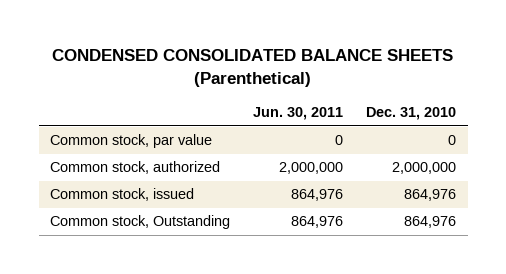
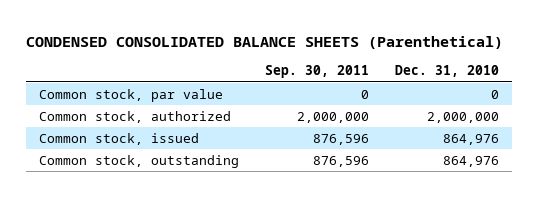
- | Jun. 30, 2011 | Dec. 31, 2010
+ | Sep. 30, 2011 | Dec. 31, 2010
- Common stock, Outstanding | 864,976 | 864,976
+ Common stock, outstanding | 876,596 | 864,976

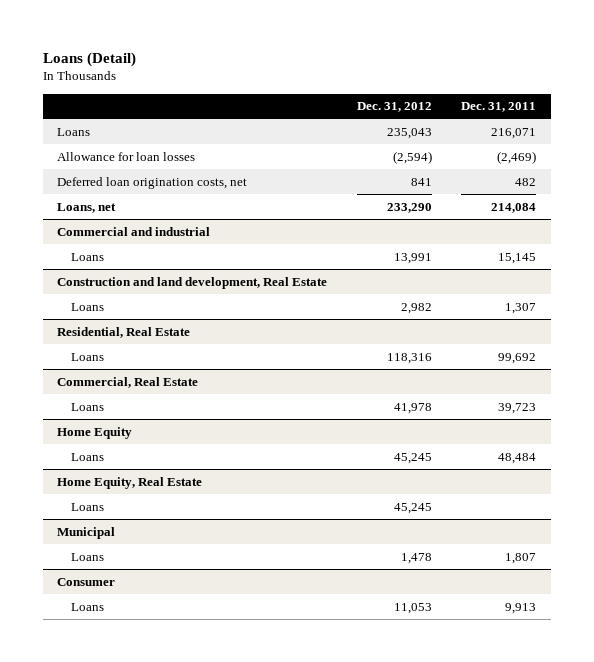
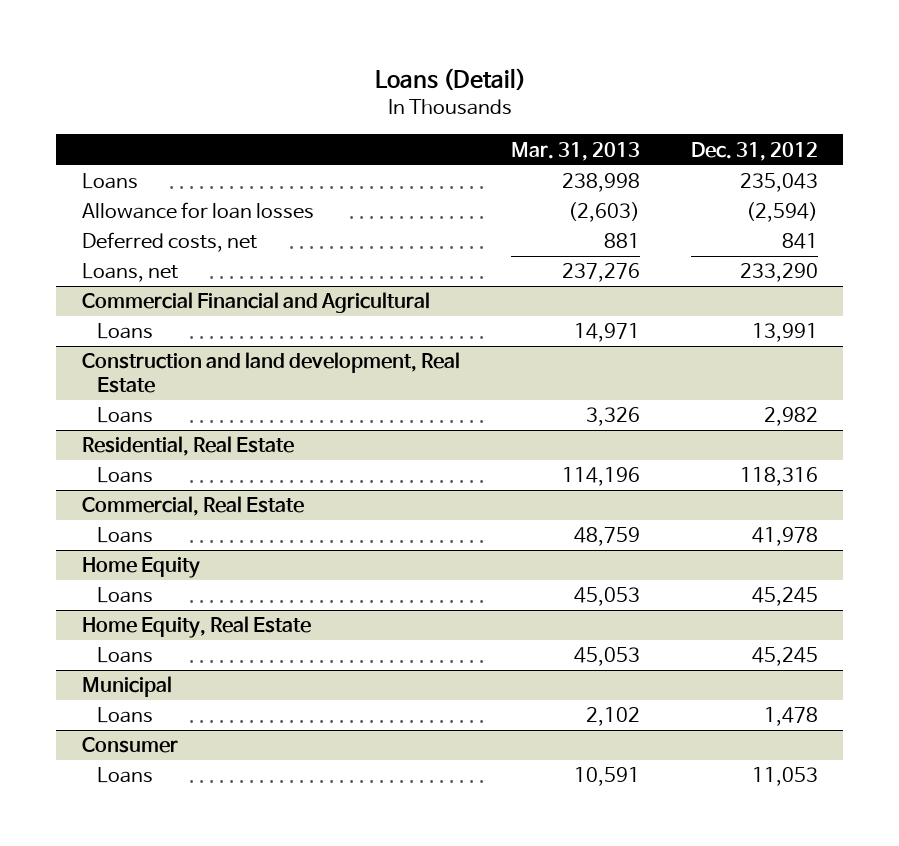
- | Dec. 31, 2012 | Dec. 31, 2011
+ | Mar. 31, 2013 | Dec. 31, 2012
- Deferred loan origination costs, net | 841 | 482
+ Deferred costs, net | 881 | 841
- Commercial and industrial
+ Commercial Financial and Agricultural

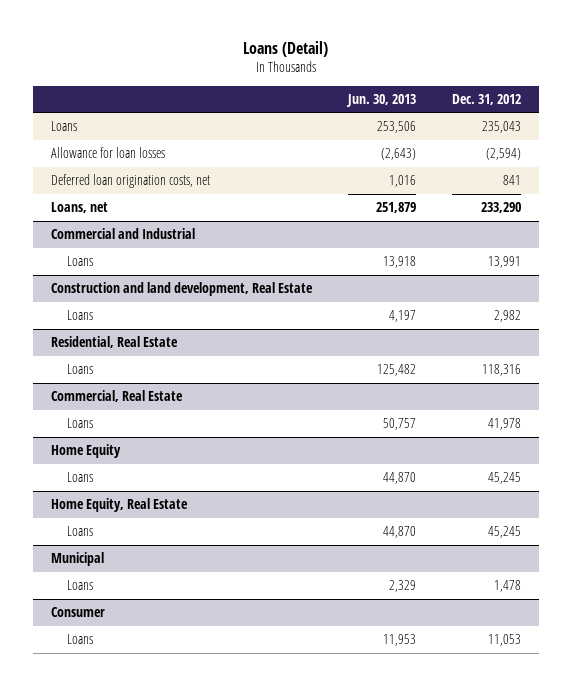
- | Mar. 31, 2013 | Dec. 31, 2012
+ | Jun. 30, 2013 | Dec. 31, 2012
- Deferred costs, net | 881 | 841
+ Deferred loan origination costs, net | 1,016 | 841
- Commercial Financial and Agricultural
+ Commercial and Industrial

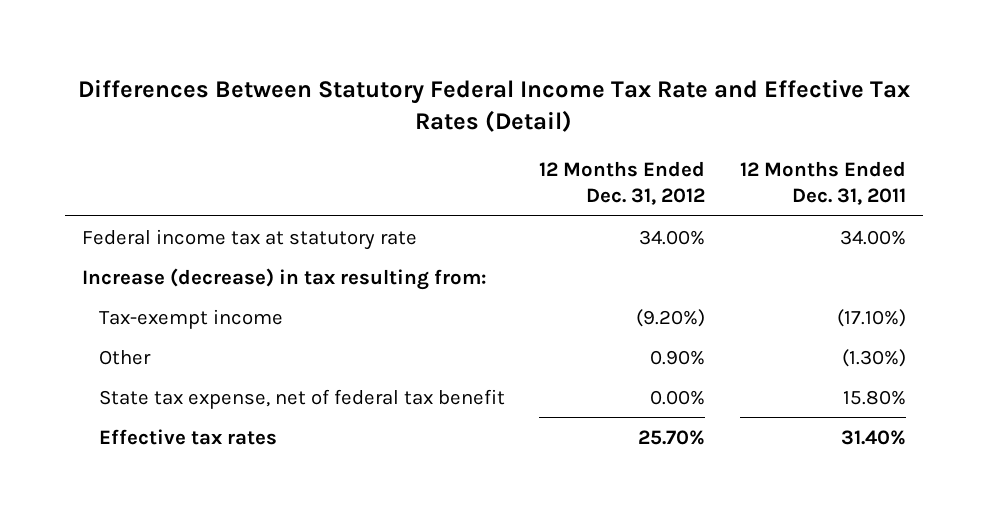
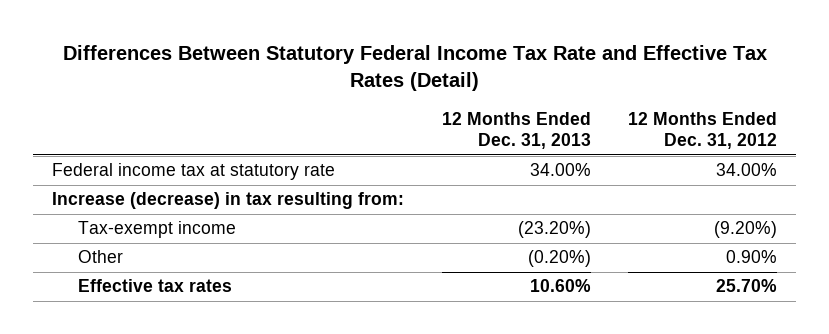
- | 12 Months Ended Dec. 31, 2012 | 12 Months Ended Dec. 31, 2011
+ | 12 Months Ended Dec. 31, 2013 | 12 Months Ended Dec. 31, 2012
- State tax expense, net of federal tax benefit | 0.00% | 15.80%

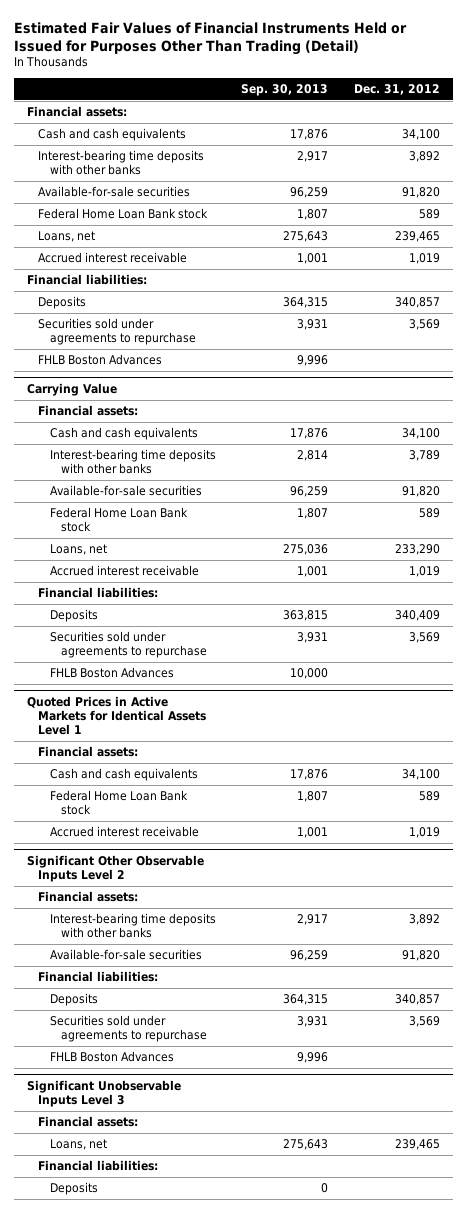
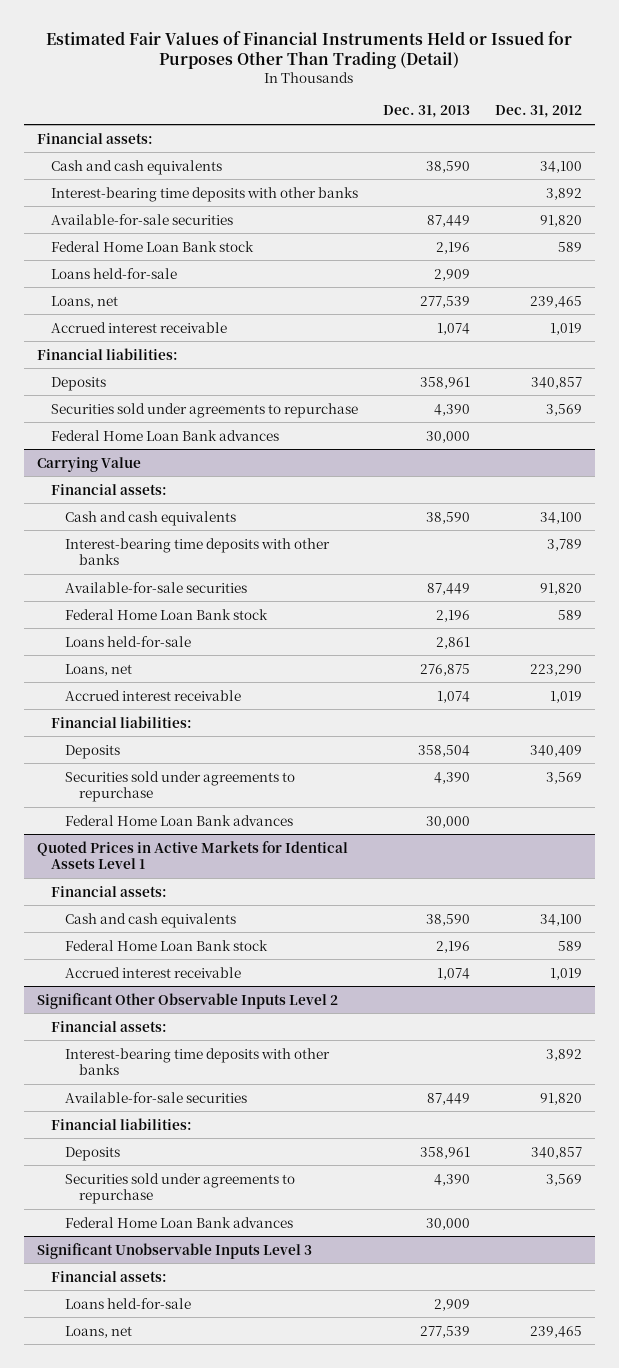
- | Sep. 30, 2013 | Dec. 31, 2012
+ | Dec. 31, 2013 | Dec. 31, 2012
+ Loans held-for-sale | 2,909 |
- FHLB Boston Advances | 9,996 |
+ Federal Home Loan Bank advances | 30,000 |
@ Carrying Value
- Loans, net | 275,036 | 233,290
+ Loans held-for-sale | 2,861 |
+ Loans, net | 276,875 | 223,290
- FHLB Boston Advances | 10,000 |
+ Federal Home Loan Bank advances | 30,000 |
@ Significant Other Observable Inputs Level 2
- FHLB Boston Advances | 9,996 |
+ Federal Home Loan Bank advances | 30,000 |
@ Significant Unobservable Inputs Level 3
+ Loans held-for-sale | 2,909 |
- Financial liabilities:
- Deposits | 0 |

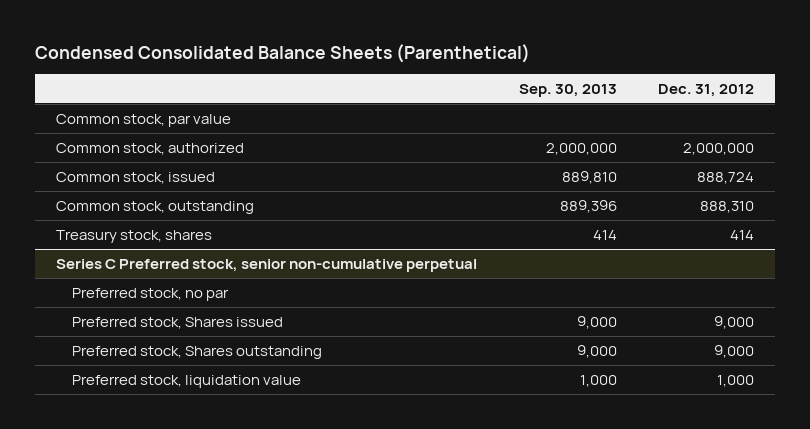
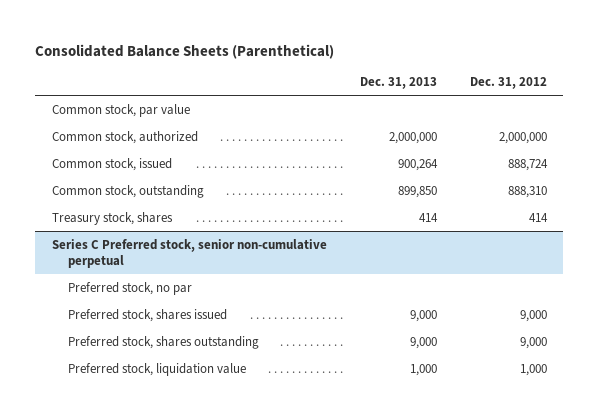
- Condensed Consolidated Balance Sheets (Parenthetical)
+ Consolidated Balance Sheets (Parenthetical)
- | Sep. 30, 2013 | Dec. 31, 2012
+ | Dec. 31, 2013 | Dec. 31, 2012
@ Series C Preferred stock, senior non-cumulative perpetual
- Preferred stock, Shares issued | 9,000 | 9,000
- Preferred stock, Shares outstanding | 9,000 | 9,000
+ Preferred stock, shares issued | 9,000 | 9,000
+ Preferred stock, shares outstanding | 9,000 | 9,000

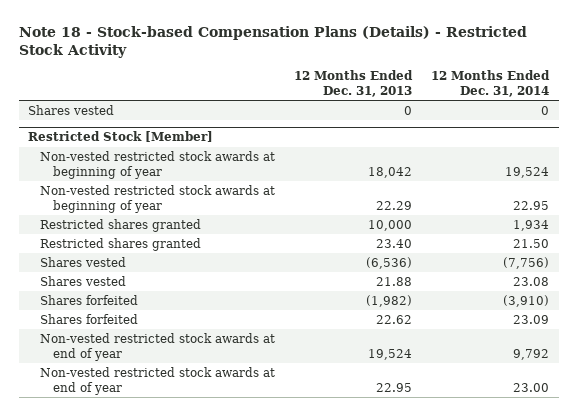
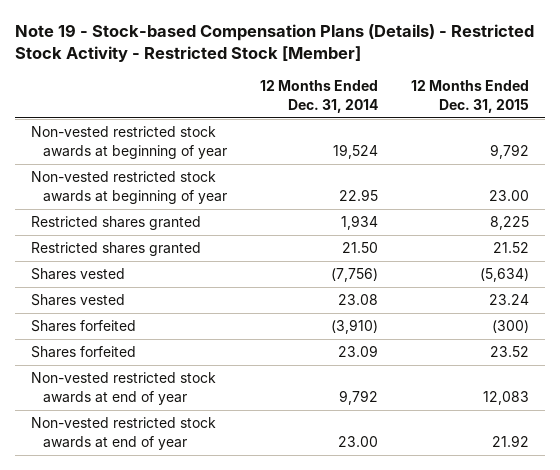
- Note 18 - Stock-based Compensation Plans (Details) - Restricted Stock Activity
+ Note 19 - Stock-based Compensation Plans (Details) - Restricted Stock Activity - Restricted Stock [Member]
- | 12 Months Ended Dec. 31, 2013 | 12 Months Ended Dec. 31, 2014
+ | 12 Months Ended Dec. 31, 2014 | 12 Months Ended Dec. 31, 2015
- Shares vested | 0 | 0
- Restricted Stock [Member]

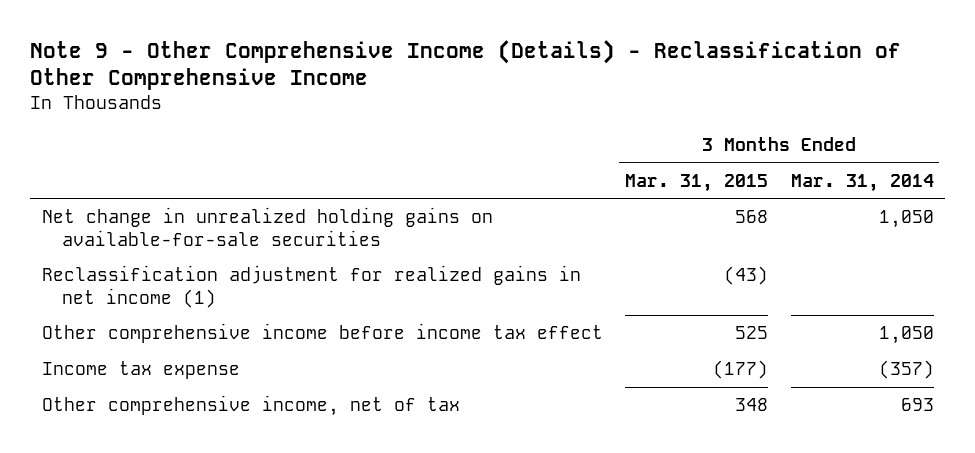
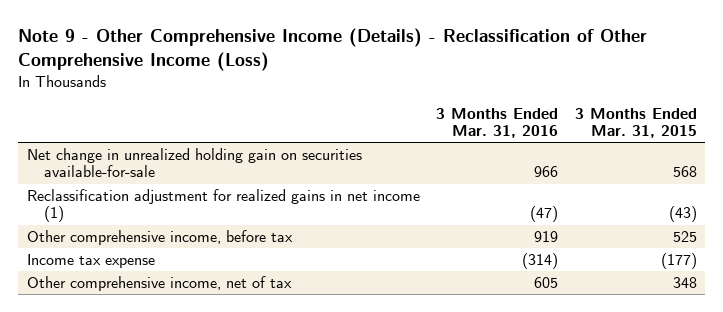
- Note 9 - Other Comprehensive Income (Details) - Reclassification of Other Comprehensive Income
+ Note 9 - Other Comprehensive Income (Details) - Reclassification of Other Comprehensive Income (Loss)
- | 3 Months Ended Mar. 31, 2015 | 3 Months Ended Mar. 31, 2014
+ | 3 Months Ended Mar. 31, 2016 | 3 Months Ended Mar. 31, 2015
- Net change in unrealized holding gains on available-for-sale securities | 568 | 1,050
+ Net change in unrealized holding gain on securities available-for-sale | 966 | 568
- Other comprehensive income before income tax effect | 525 | 1,050
+ Other comprehensive income, before tax | 919 | 525

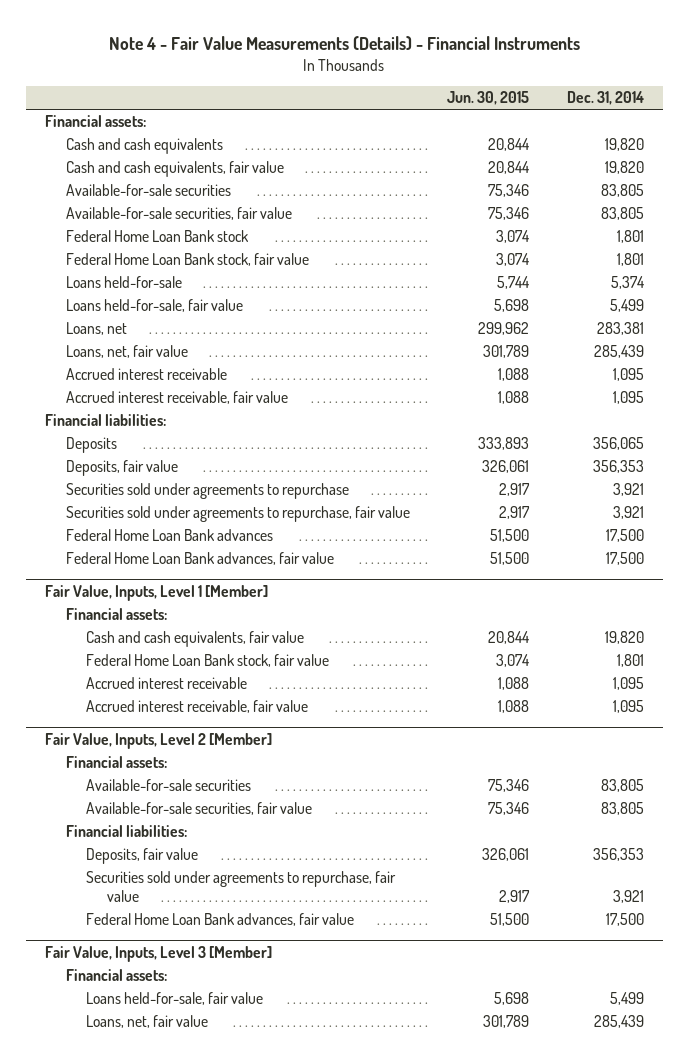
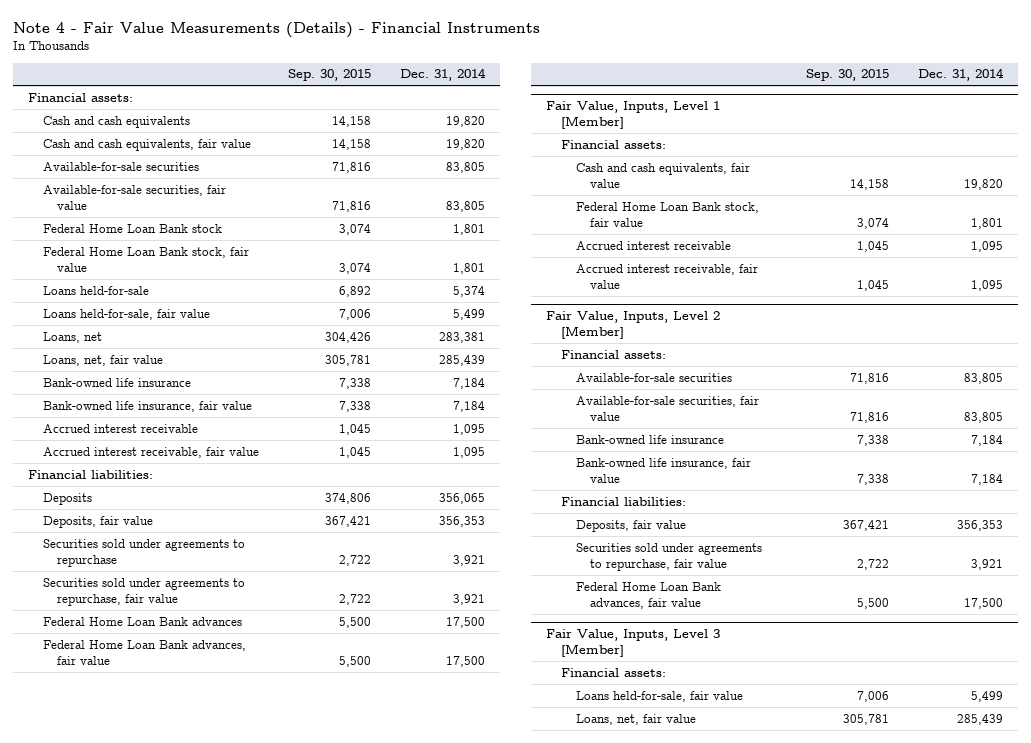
- | Jun. 30, 2015 | Dec. 31, 2014
+ | Sep. 30, 2015 | Dec. 31, 2014
+ Bank-owned life insurance | 7,338 | 7,184
+ Bank-owned life insurance, fair value | 7,338 | 7,184
@ Fair Value, Inputs, Level 2 [Member]
+ Bank-owned life insurance | 7,338 | 7,184
+ Bank-owned life insurance, fair value | 7,338 | 7,184

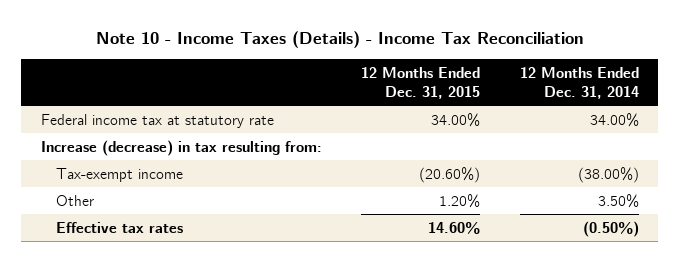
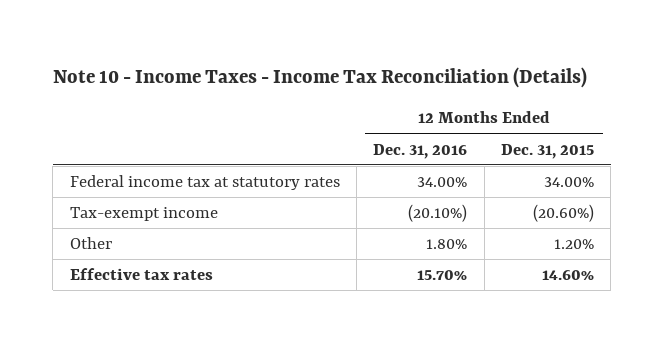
- Note 10 - Income Taxes (Details) - Income Tax Reconciliation
+ Note 10 - Income Taxes - Income Tax Reconciliation (Details)
- | 12 Months Ended Dec. 31, 2015 | 12 Months Ended Dec. 31, 2014
+ | 12 Months Ended Dec. 31, 2016 | 12 Months Ended Dec. 31, 2015
- Federal income tax at statutory rate | 34.00% | 34.00%
- Increase (decrease) in tax resulting from:
+ Federal income tax at statutory rates | 34.00% | 34.00%

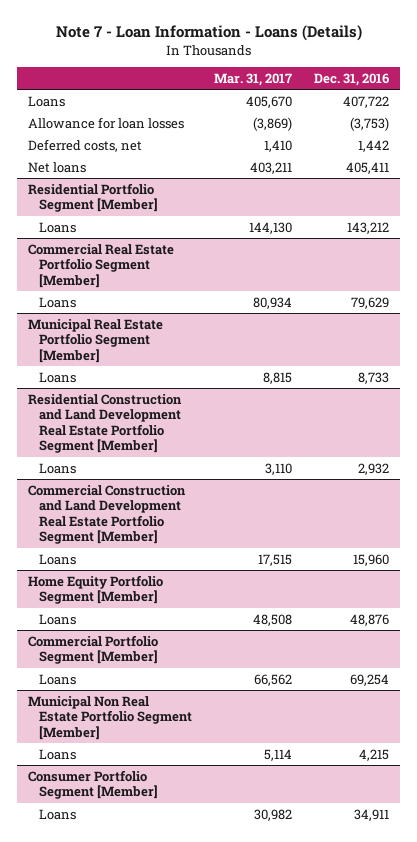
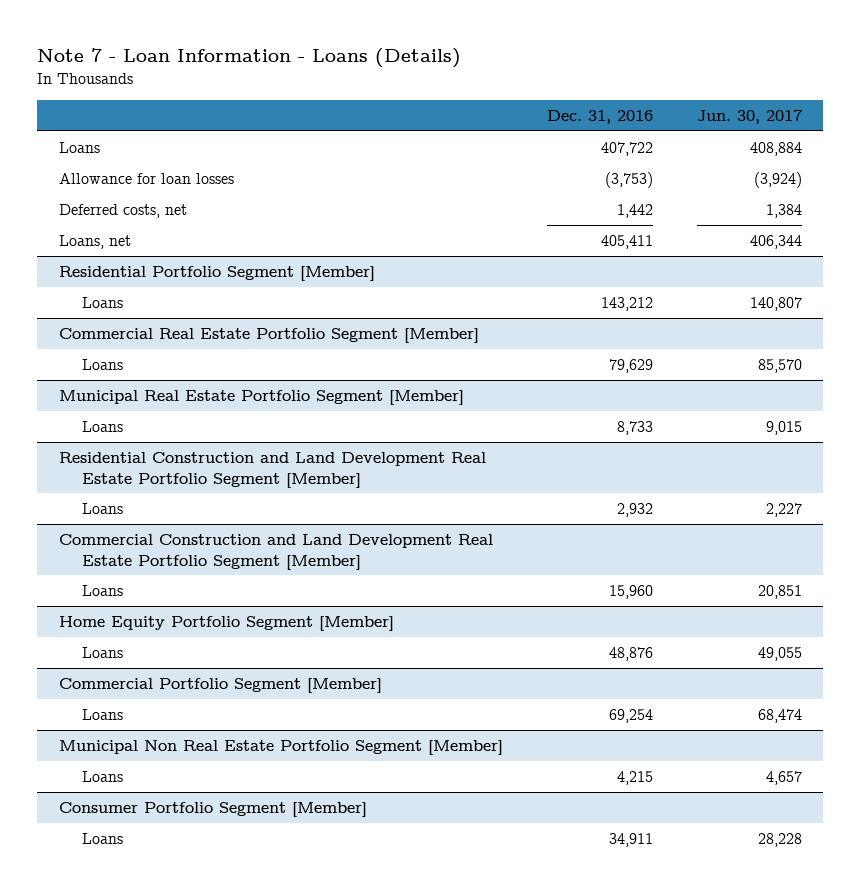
- | Mar. 31, 2017 | Dec. 31, 2016
+ | Dec. 31, 2016 | Jun. 30, 2017
- Net loans | 403,211 | 405,411
+ Loans, net | 405,411 | 406,344

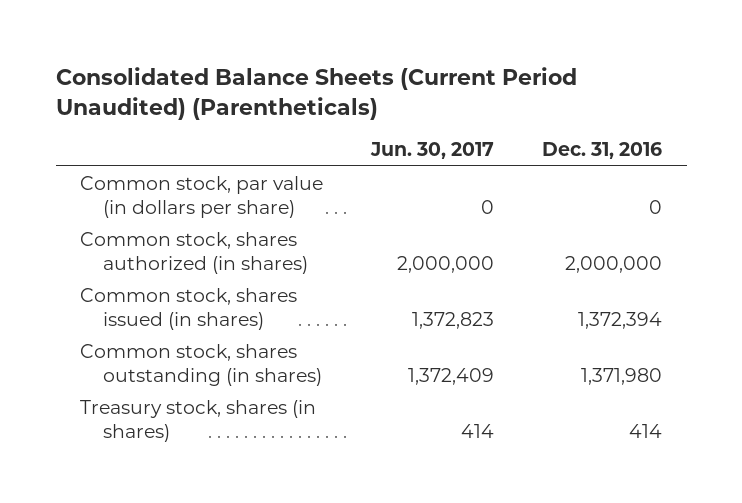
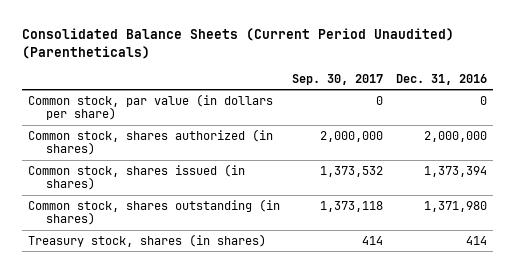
- | Jun. 30, 2017 | Dec. 31, 2016
+ | Sep. 30, 2017 | Dec. 31, 2016
- Common stock, shares issued (in shares) | 1,372,823 | 1,372,394
+ Common stock, shares issued (in shares) | 1,373,532 | 1,373,394

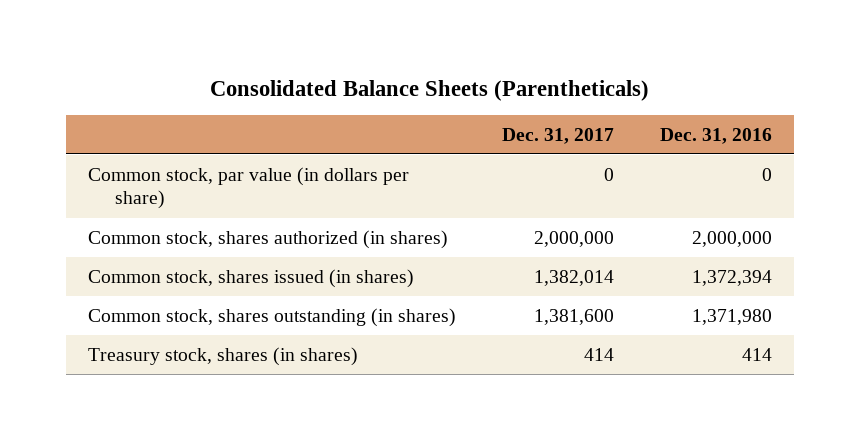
- Consolidated Balance Sheets (Current Period Unaudited) (Parentheticals)
+ Consolidated Balance Sheets (Parentheticals)
- | Sep. 30, 2017 | Dec. 31, 2016
+ | Dec. 31, 2017 | Dec. 31, 2016
- Common stock, shares issued (in shares) | 1,373,532 | 1,373,394
+ Common stock, shares issued (in shares) | 1,382,014 | 1,372,394

